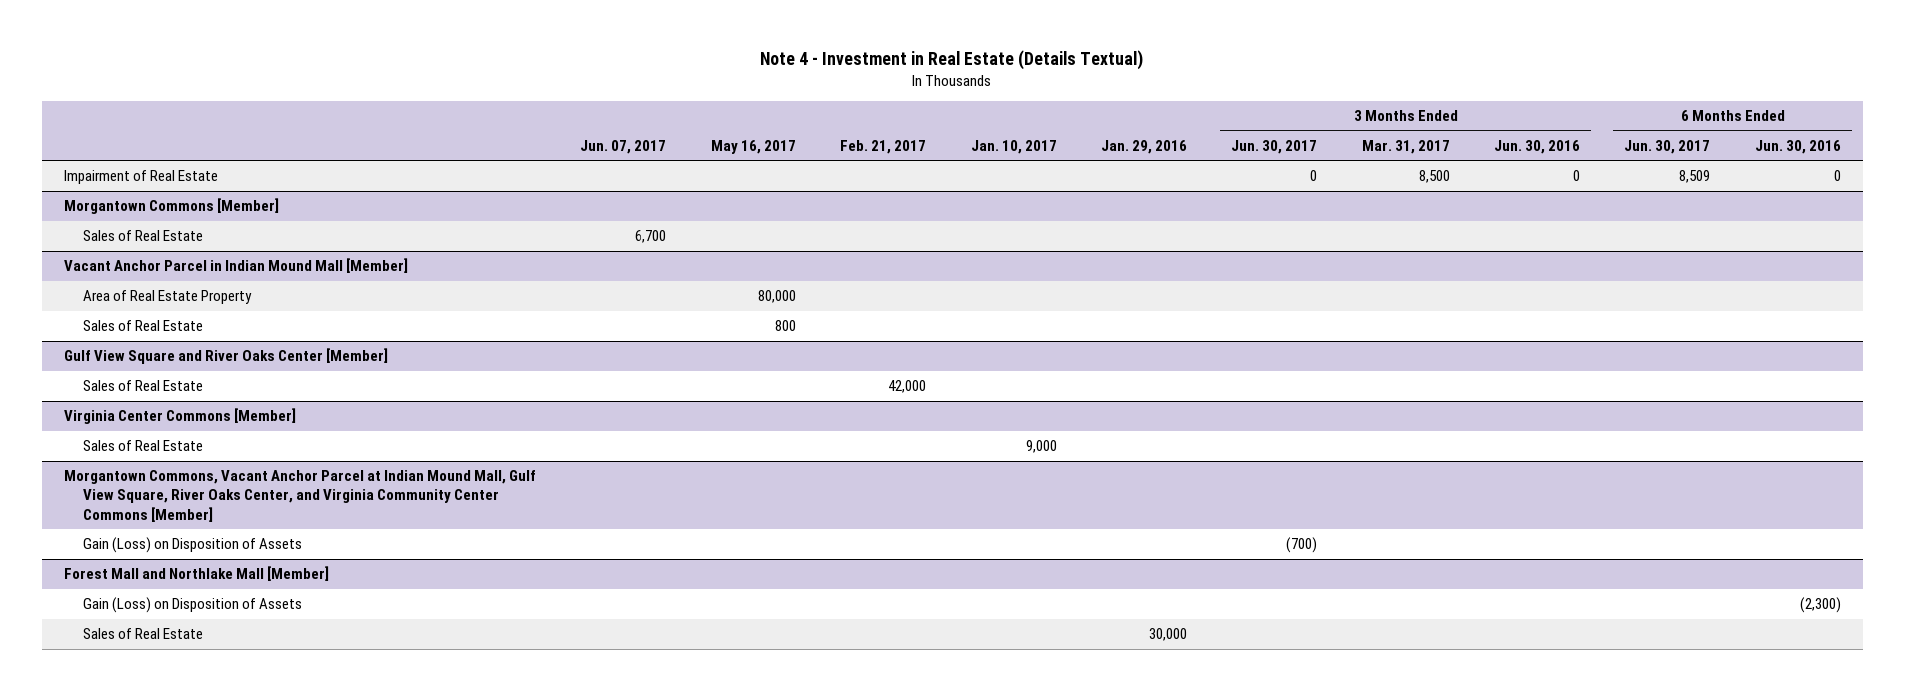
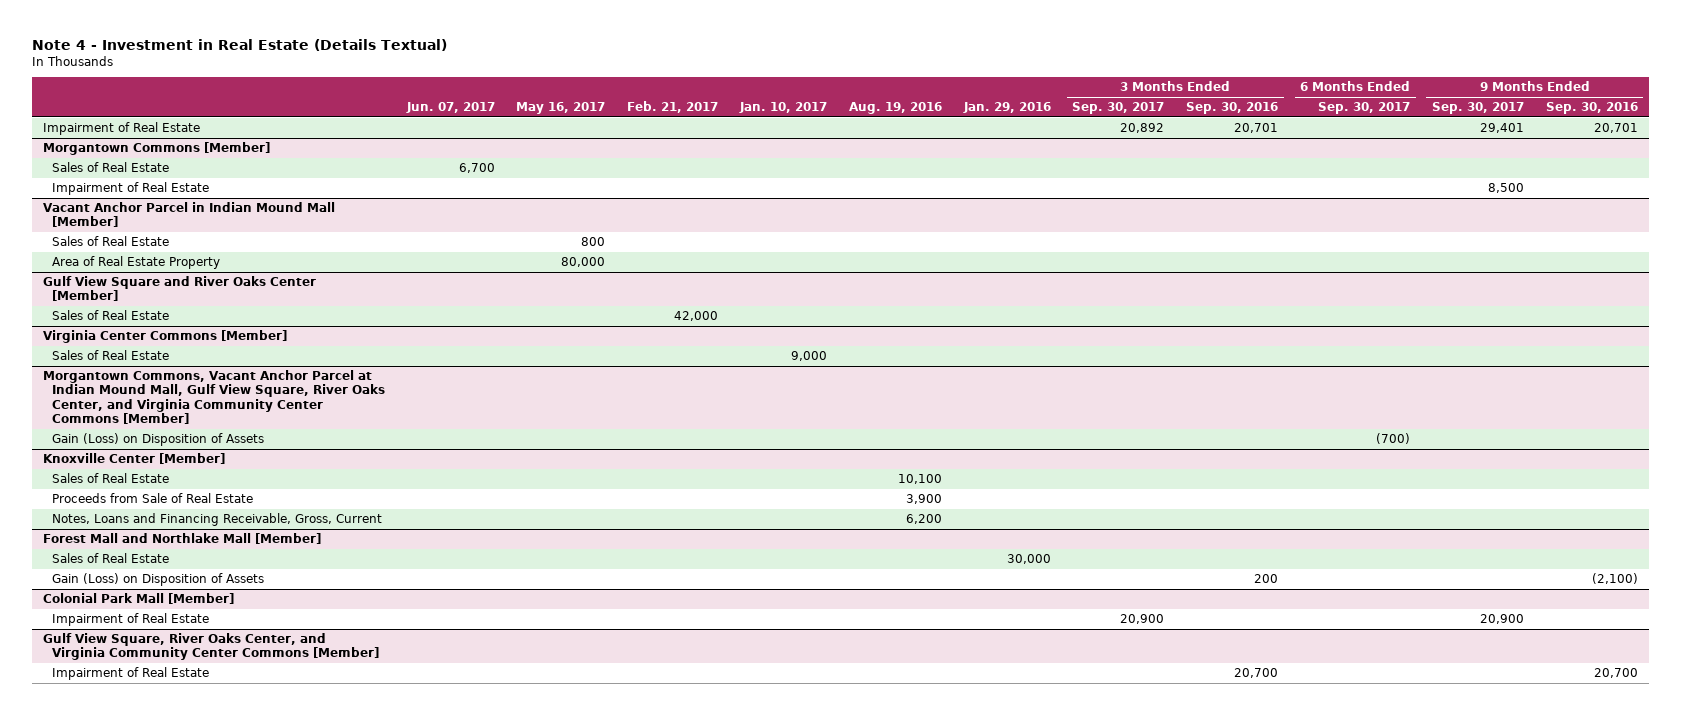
- | Jun. 07, 2017 | May 16, 2017 | Feb. 21, 2017 | Jan. 10, 2017 | Jan. 29, 2016 | 3 Months Ended Jun. 30, 2017 | 3 Months Ended Mar. 31, 2017 | 3 Months Ended Jun. 30, 2016 | 6 Months Ended Jun. 30, 2017 | 6 Months Ended Jun. 30, 2016
+ | Jun. 07, 2017 | May 16, 2017 | Feb. 21, 2017 | Jan. 10, 2017 | Aug. 19, 2016 | Jan. 29, 2016 | 3 Months Ended Sep. 30, 2017 | 3 Months Ended Sep. 30, 2016 | 6 Months Ended Sep. 30, 2017 | 9 Months Ended Sep. 30, 2017 | 9 Months Ended Sep. 30, 2016
@ Morgantown Commons [Member]
+ Impairment of Real Estate | | | | | | | | | | 8,500 |
@ Vacant Anchor Parcel in Indian Mound Mall [Member]
moved down: Area of Real Estate Property | | 80,000 | | | | | | | | |
+ Knoxville Center [Member]
+ Sales of Real Estate | | | | | 10,100 | | | | | |
+ Proceeds from Sale of Real Estate | | | | | 3,900 | | | | | |
+ Notes, Loans and Financing Receivable, Gross, Current | | | | | 6,200 | | | | | |
@ Forest Mall and Northlake Mall [Member]
moved down: Gain (Loss) on Disposition of Assets | | | | | | | | 200 | | | (2,100)
+ Colonial Park Mall [Member]
+ Impairment of Real Estate | | | | | | | 20,900 | | | 20,900 |
+ Gulf View Square, River Oaks Center, and Virginia Community Center Commons [Member]
+ Impairment of Real Estate | | | | | | | | 20,700 | | | 20,700

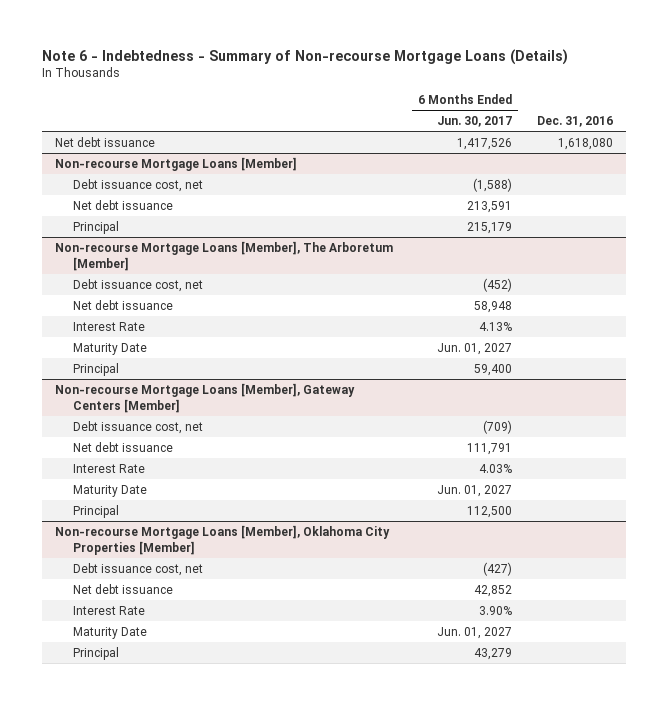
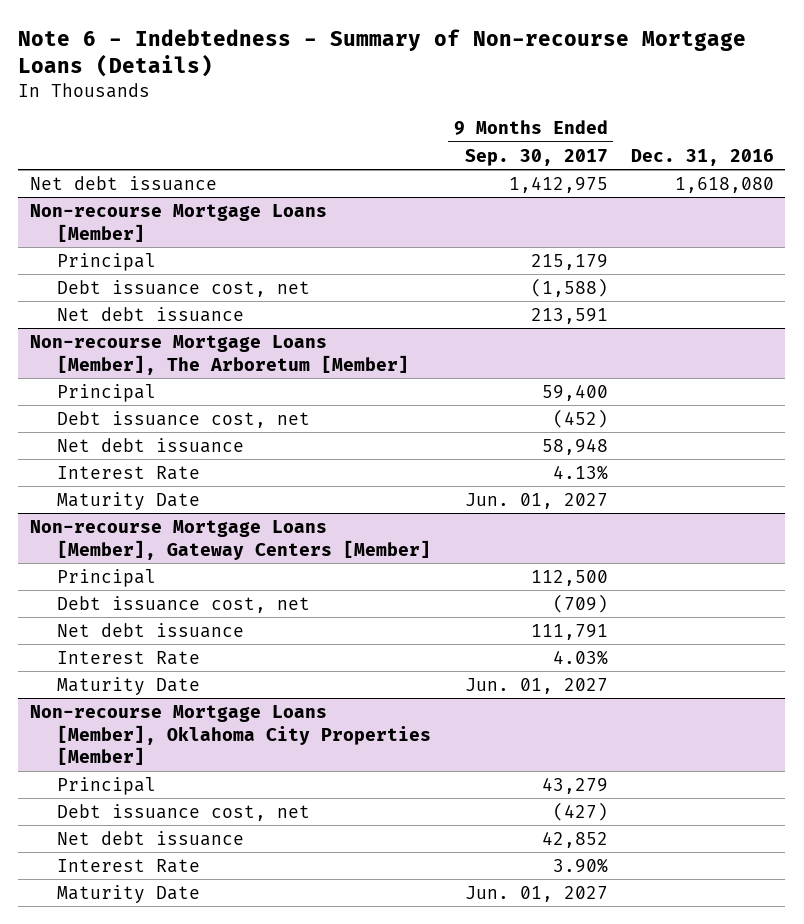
- | 6 Months Ended Jun. 30, 2017 | Dec. 31, 2016
+ | 9 Months Ended Sep. 30, 2017 | Dec. 31, 2016
@ Non-recourse Mortgage Loans [Member]
moved up: Principal | 215,179 |
@ Non-recourse Mortgage Loans [Member], The Arboretum [Member]
moved up: Principal | 59,400 |
@ Non-recourse Mortgage Loans [Member], Gateway Centers [Member]
moved up: Principal | 112,500 |
@ Non-recourse Mortgage Loans [Member], Oklahoma City Properties [Member]
moved up: Principal | 43,279 |

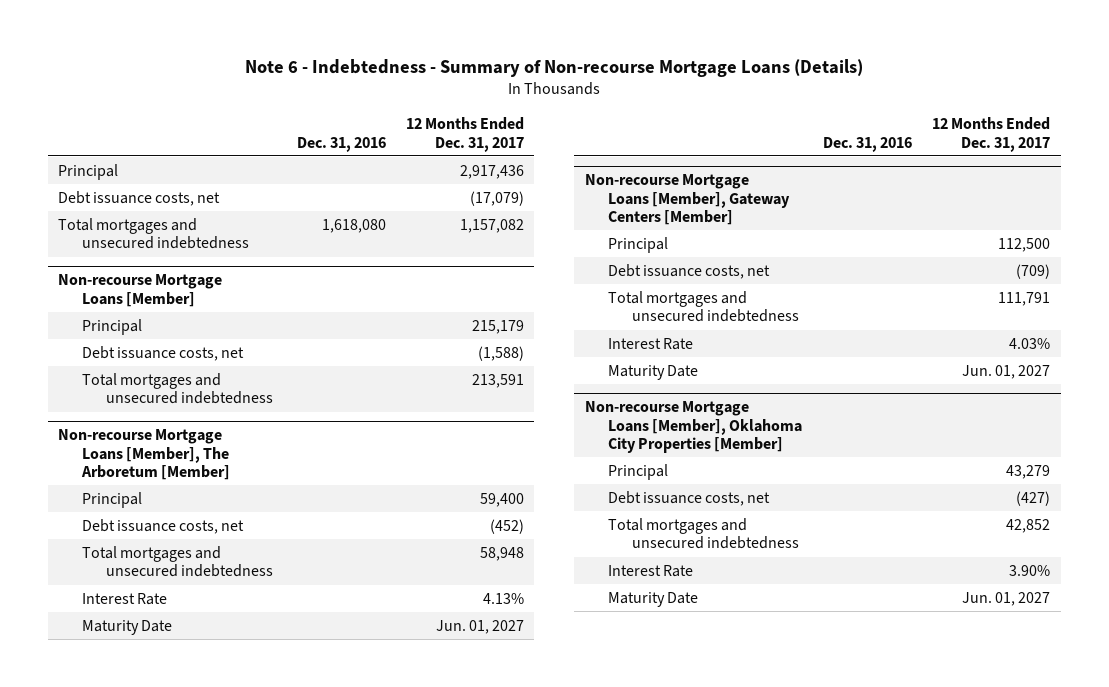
- | 9 Months Ended Sep. 30, 2017 | Dec. 31, 2016
+ | Dec. 31, 2016 | 12 Months Ended Dec. 31, 2017
- Net debt issuance | 1,412,975 | 1,618,080
+ Principal | | 2,917,436
+ Debt issuance costs, net | | (17,079)
+ Total mortgages and unsecured indebtedness | 1,618,080 | 1,157,082
@ Non-recourse Mortgage Loans [Member]
- Debt issuance cost, net | (1,588) |
- Net debt issuance | 213,591 |
+ Debt issuance costs, net | | (1,588)
+ Total mortgages and unsecured indebtedness | | 213,591
@ Non-recourse Mortgage Loans [Member], The Arboretum [Member]
- Debt issuance cost, net | (452) |
- Net debt issuance | 58,948 |
+ Debt issuance costs, net | | (452)
+ Total mortgages and unsecured indebtedness | | 58,948
@ Non-recourse Mortgage Loans [Member], Gateway Centers [Member]
- Debt issuance cost, net | (709) |
- Net debt issuance | 111,791 |
+ Debt issuance costs, net | | (709)
+ Total mortgages and unsecured indebtedness | | 111,791
@ Non-recourse Mortgage Loans [Member], Oklahoma City Properties [Member]
- Debt issuance cost, net | (427) |
- Net debt issuance | 42,852 |
+ Debt issuance costs, net | | (427)
+ Total mortgages and unsecured indebtedness | | 42,852

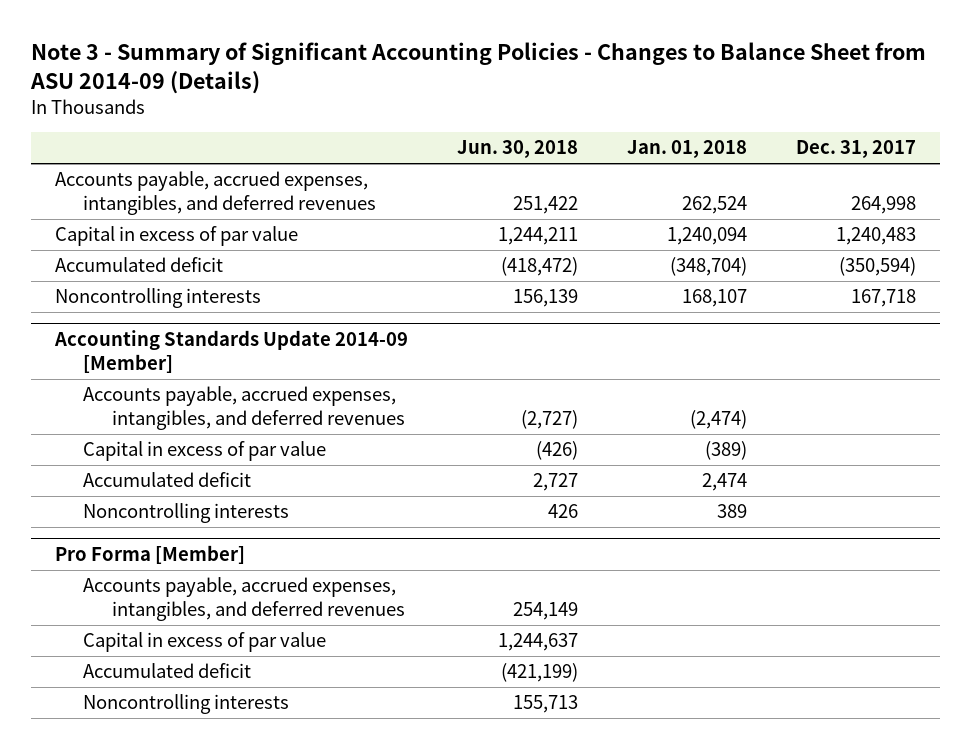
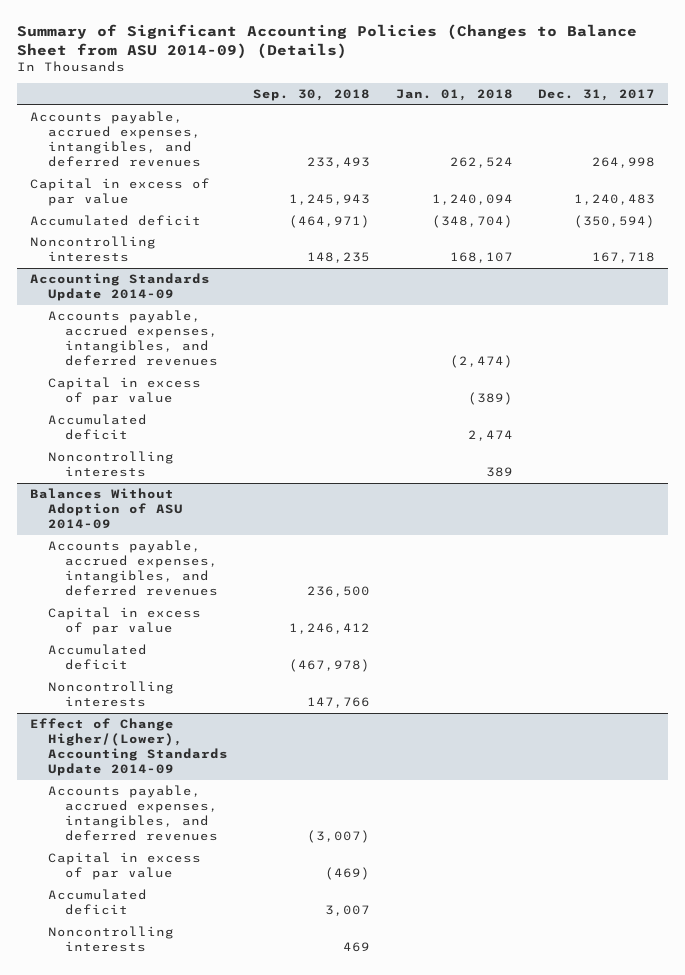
- Note 3 - Summary of Significant Accounting Policies - Changes to Balance Sheet from ASU 2014-09 (Details)
+ Summary of Significant Accounting Policies (Changes to Balance Sheet from ASU 2014-09) (Details)
- | Jun. 30, 2018 | Jan. 01, 2018 | Dec. 31, 2017
+ | Sep. 30, 2018 | Jan. 01, 2018 | Dec. 31, 2017
- Accounting Standards Update 2014-09 [Member]
+ Accounting Standards Update 2014-09
- Pro Forma [Member]
- Accounts payable, accrued expenses, intangibles, and deferred revenues | 254,149 | |
- Capital in excess of par value | 1,244,637 | |
- Accumulated deficit | (421,199) | |
- Noncontrolling interests | 155,713 | |
+ Balances Without Adoption of ASU 2014-09
+ Accounts payable, accrued expenses, intangibles, and deferred revenues | 236,500 | |
+ Capital in excess of par value | 1,246,412 | |
+ Accumulated deficit | (467,978) | |
+ Noncontrolling interests | 147,766 | |
+ Effect of Change Higher/(Lower), Accounting Standards Update 2014-09
+ Accounts payable, accrued expenses, intangibles, and deferred revenues | (3,007) | |
+ Capital in excess of par value | (469) | |
+ Accumulated deficit | 3,007 | |
+ Noncontrolling interests | 469 | |

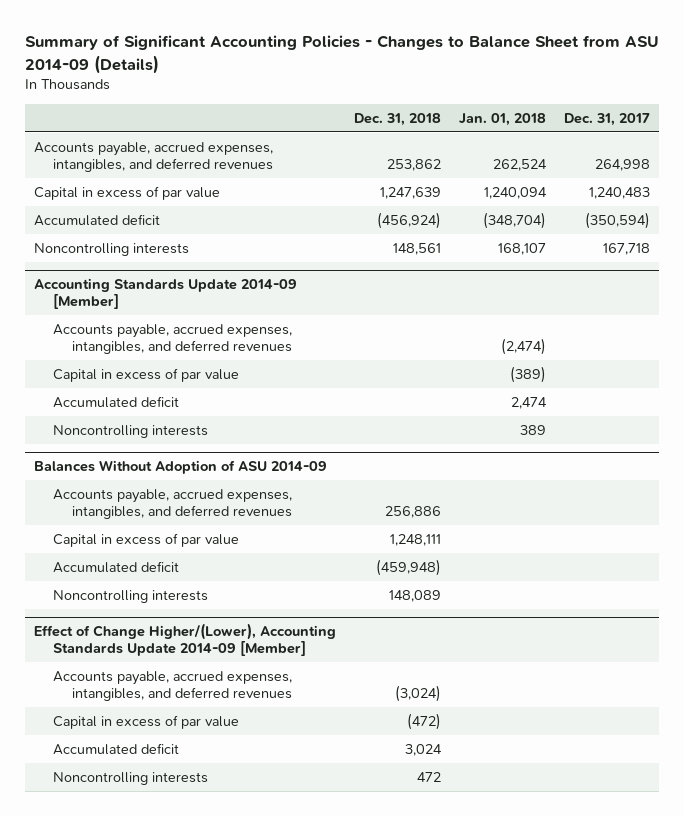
- Summary of Significant Accounting Policies (Changes to Balance Sheet from ASU 2014-09) (Details)
+ Summary of Significant Accounting Policies - Changes to Balance Sheet from ASU 2014-09 (Details)
- | Sep. 30, 2018 | Jan. 01, 2018 | Dec. 31, 2017
+ | Dec. 31, 2018 | Jan. 01, 2018 | Dec. 31, 2017
- Accounting Standards Update 2014-09
+ Accounting Standards Update 2014-09 [Member]
- Effect of Change Higher/(Lower), Accounting Standards Update 2014-09
+ Effect of Change Higher/(Lower), Accounting Standards Update 2014-09 [Member]

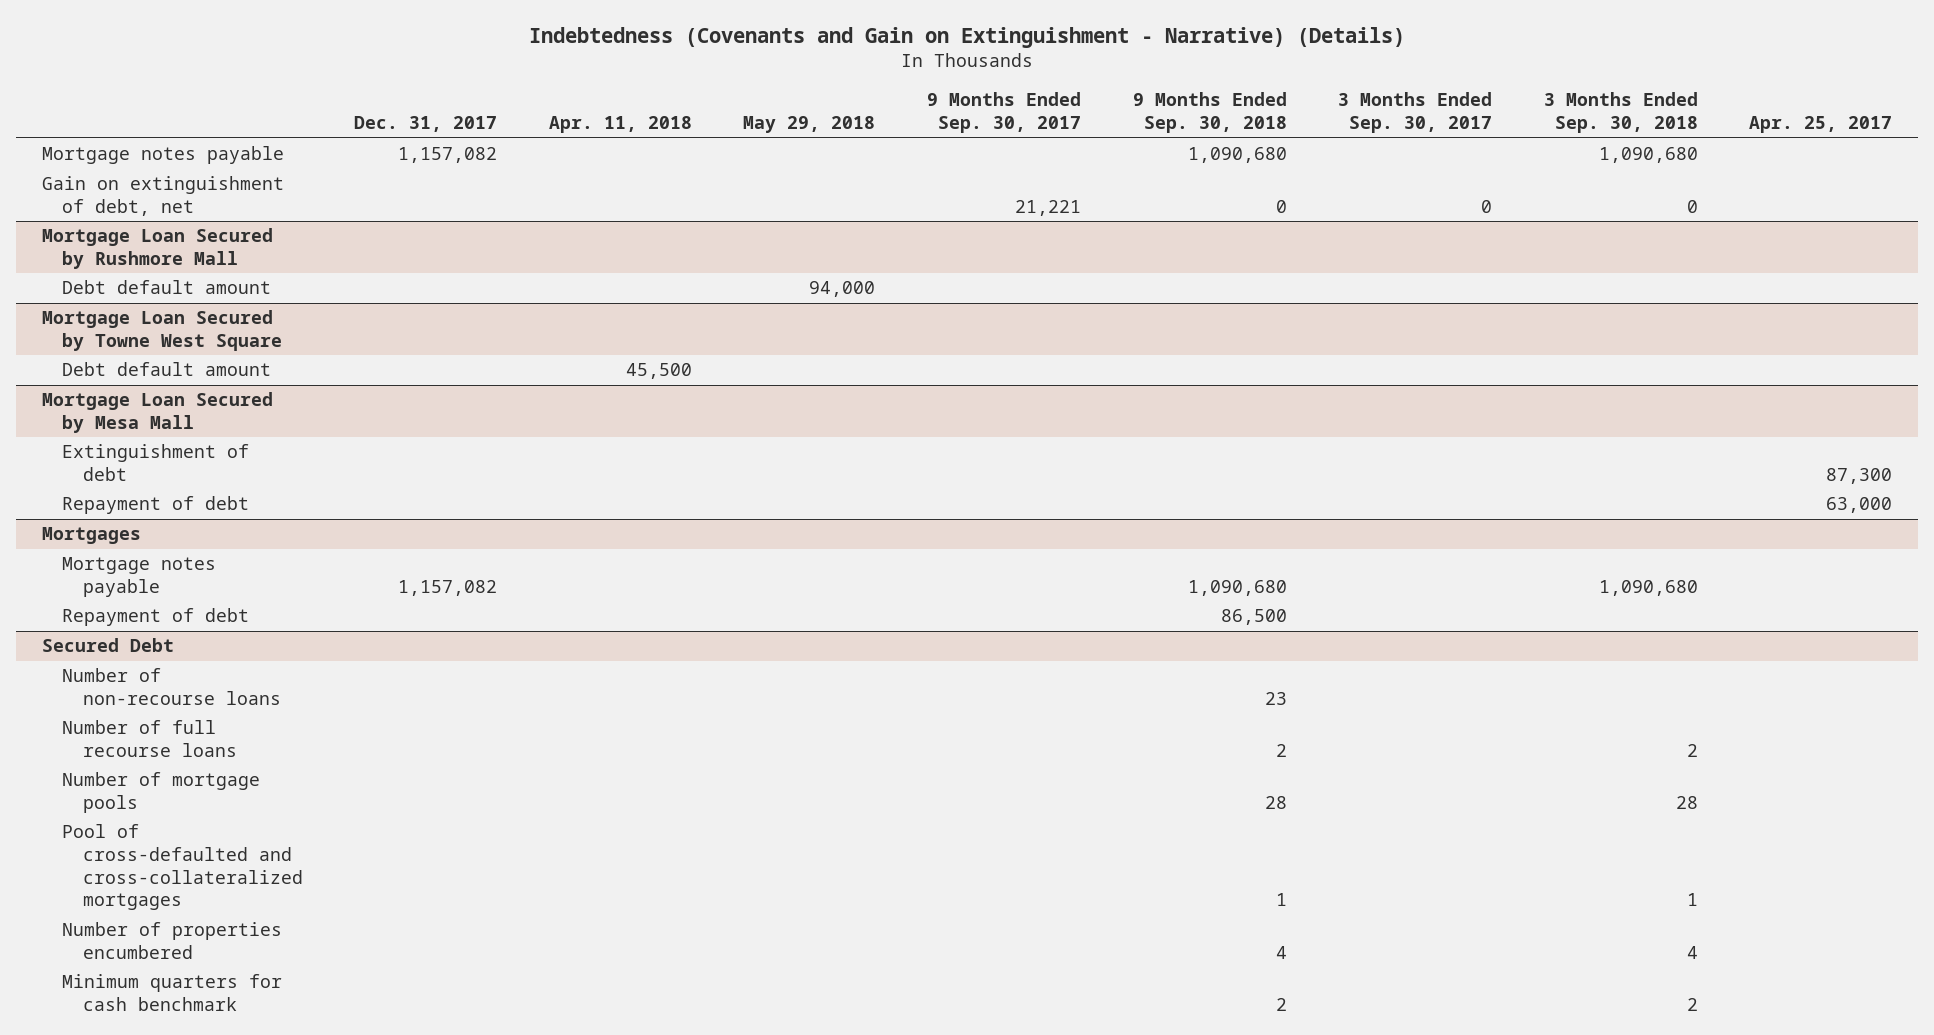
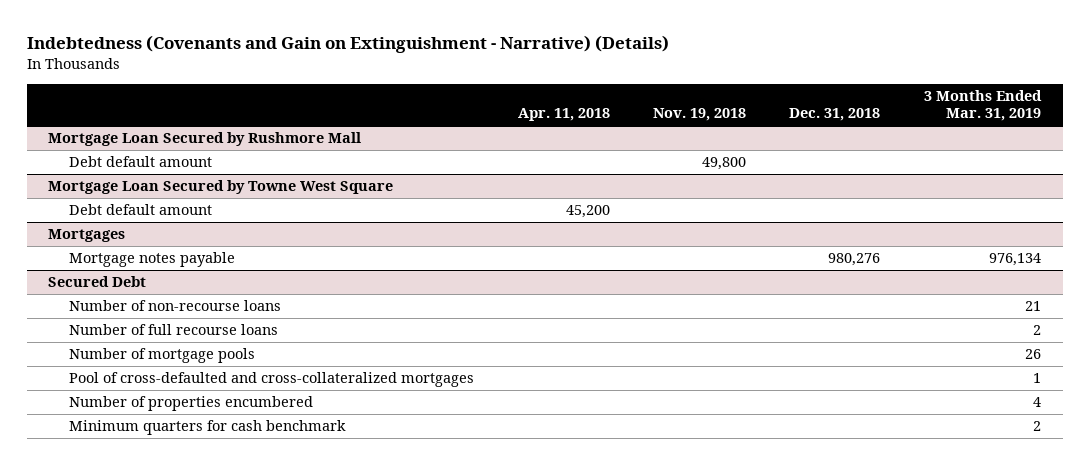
- | Dec. 31, 2017 | Apr. 11, 2018 | May 29, 2018 | 9 Months Ended Sep. 30, 2017 | 9 Months Ended Sep. 30, 2018 | 3 Months Ended Sep. 30, 2017 | 3 Months Ended Sep. 30, 2018 | Apr. 25, 2017
+ | Apr. 11, 2018 | Nov. 19, 2018 | Dec. 31, 2018 | 3 Months Ended Mar. 31, 2019
- Mortgage notes payable | 1,157,082 | | | | 1,090,680 | | 1,090,680 |
- Gain on extinguishment of debt, net | | | | 21,221 | 0 | 0 | 0 |
@ Mortgage Loan Secured by Towne West Square
- Debt default amount | | 45,500 | | | | | |
- Mortgage Loan Secured by Mesa Mall
- Extinguishment of debt | | | | | | | | 87,300
- Repayment of debt | | | | | | | | 63,000
@ Mortgage Loan Secured by Towne West Square
+ Debt default amount | 45,200 | | |
@ Mortgages
- Repayment of debt | | | | | 86,500 | | |

